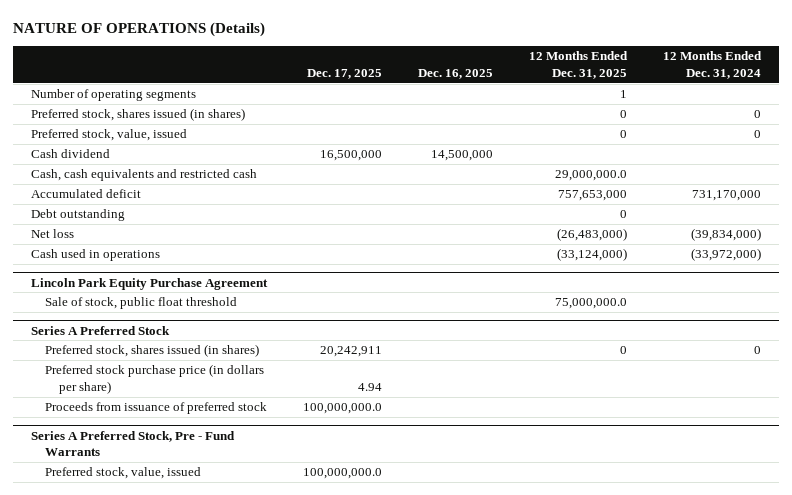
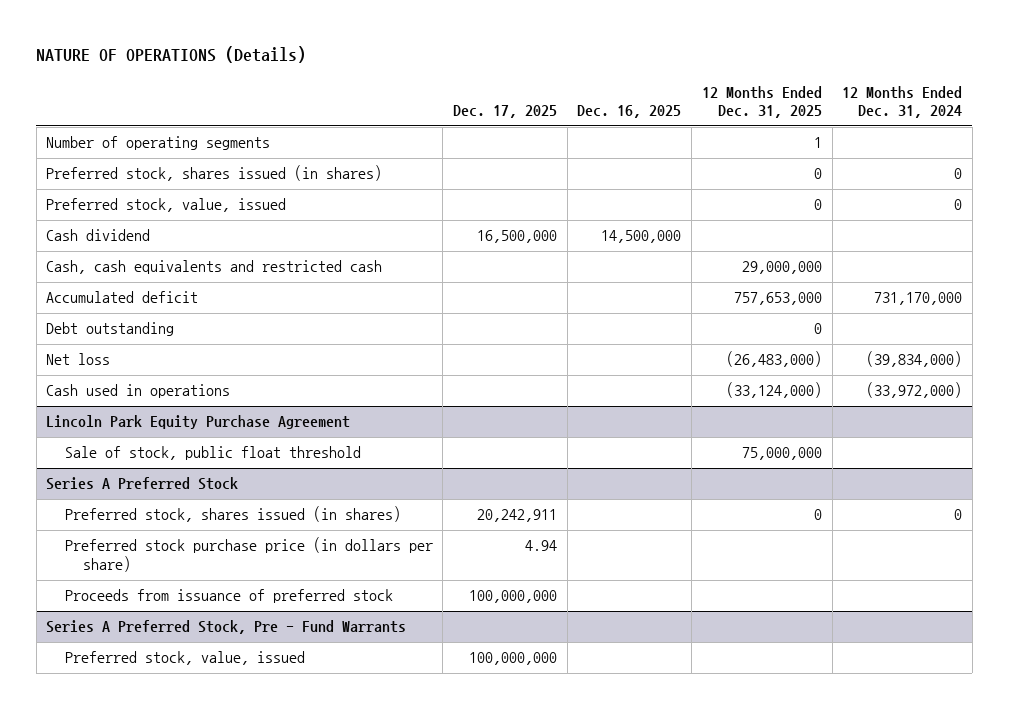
- Cash, cash equivalents and restricted cash | | | 29,000,000.0 |
+ Cash, cash equivalents and restricted cash | | | 29,000,000 |
@ Lincoln Park Equity Purchase Agreement
- Sale of stock, public float threshold | | | 75,000,000.0 |
+ Sale of stock, public float threshold | | | 75,000,000 |
@ Series A Preferred Stock
- Proceeds from issuance of preferred stock | 100,000,000.0 | | |
+ Proceeds from issuance of preferred stock | 100,000,000 | | |
@ Series A Preferred Stock, Pre - Fund Warrants
- Preferred stock, value, issued | 100,000,000.0 | | |
+ Preferred stock, value, issued | 100,000,000 | | |

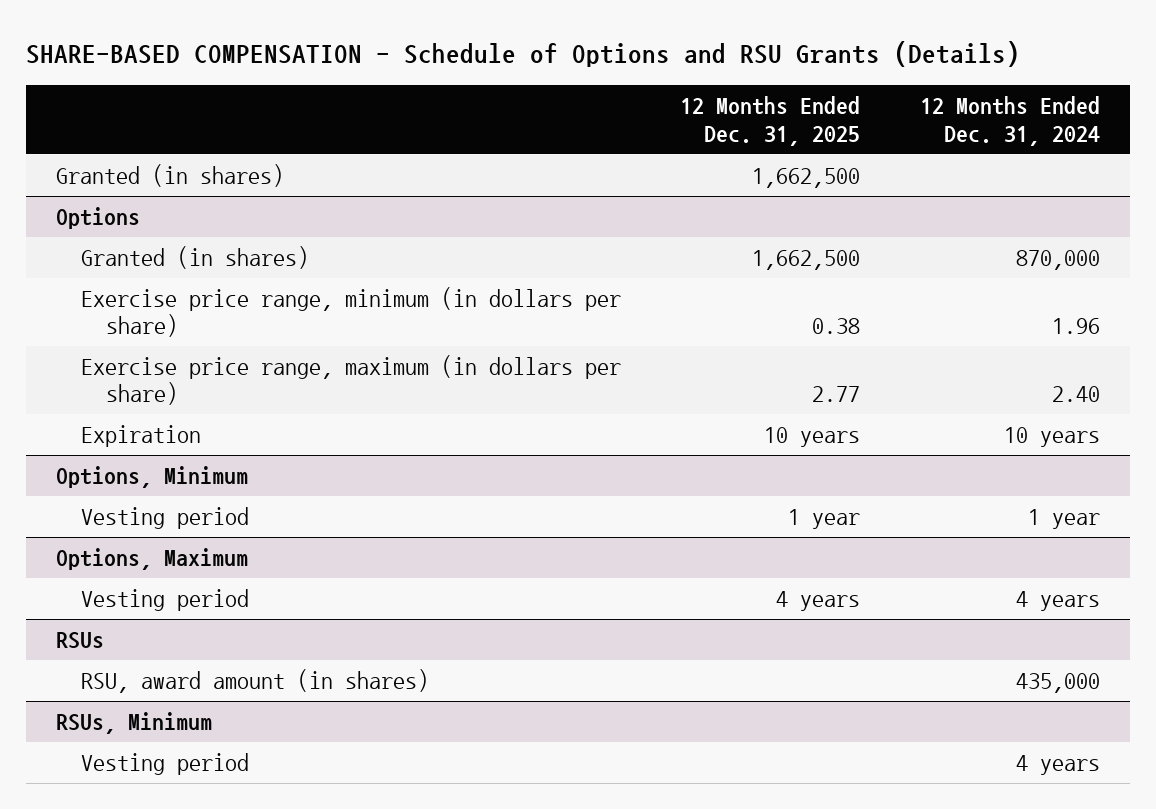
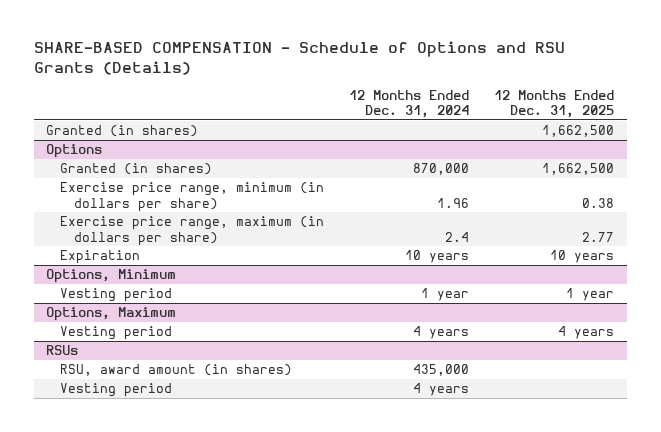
- | 12 Months Ended Dec. 31, 2025 | 12 Months Ended Dec. 31, 2024
+ | 12 Months Ended Dec. 31, 2024 | 12 Months Ended Dec. 31, 2025
@ Options
- Exercise price range, maximum (in dollars per share) | 2.77 | 2.40
+ Exercise price range, maximum (in dollars per share) | 2.4 | 2.77
- RSUs, Minimum

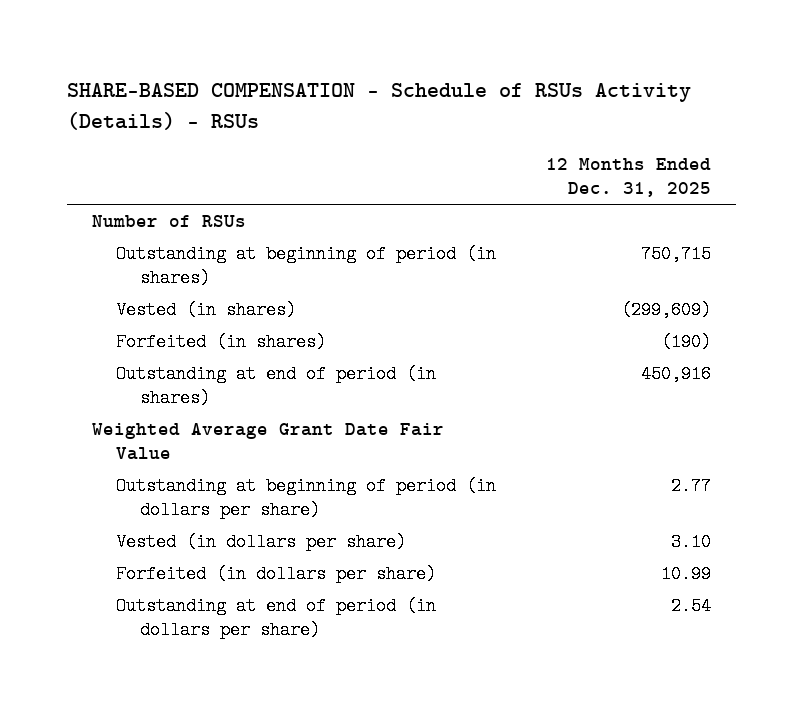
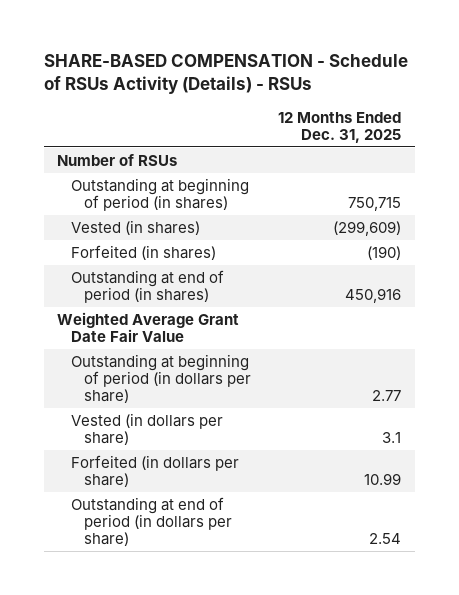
- Vested (in dollars per share) | 3.10
+ Vested (in dollars per share) | 3.1

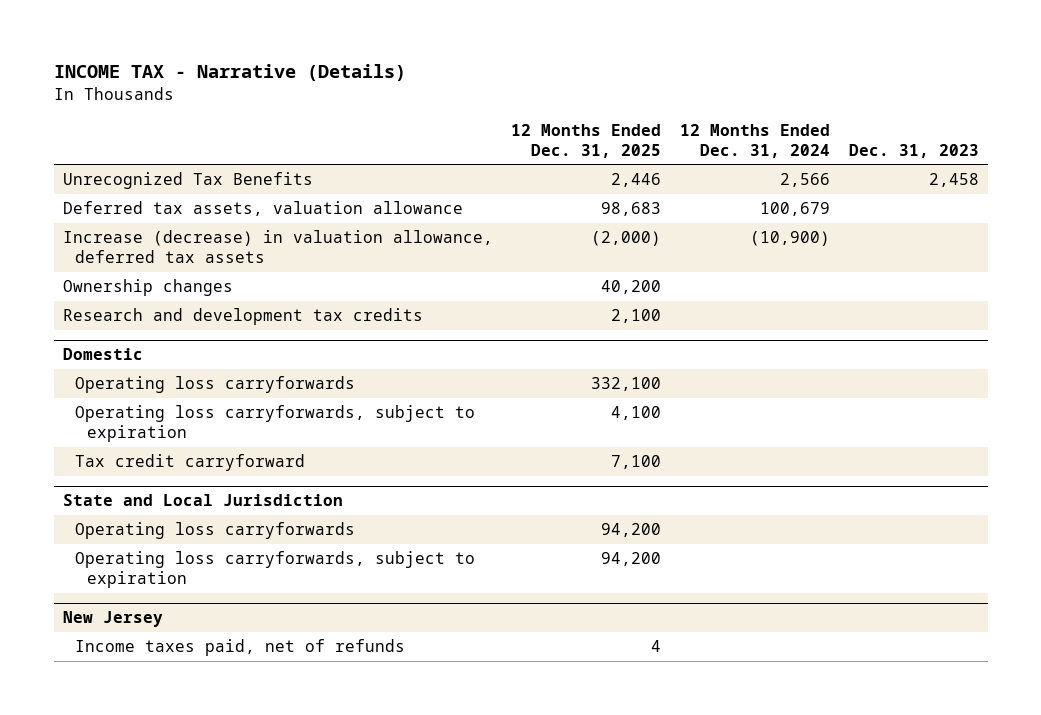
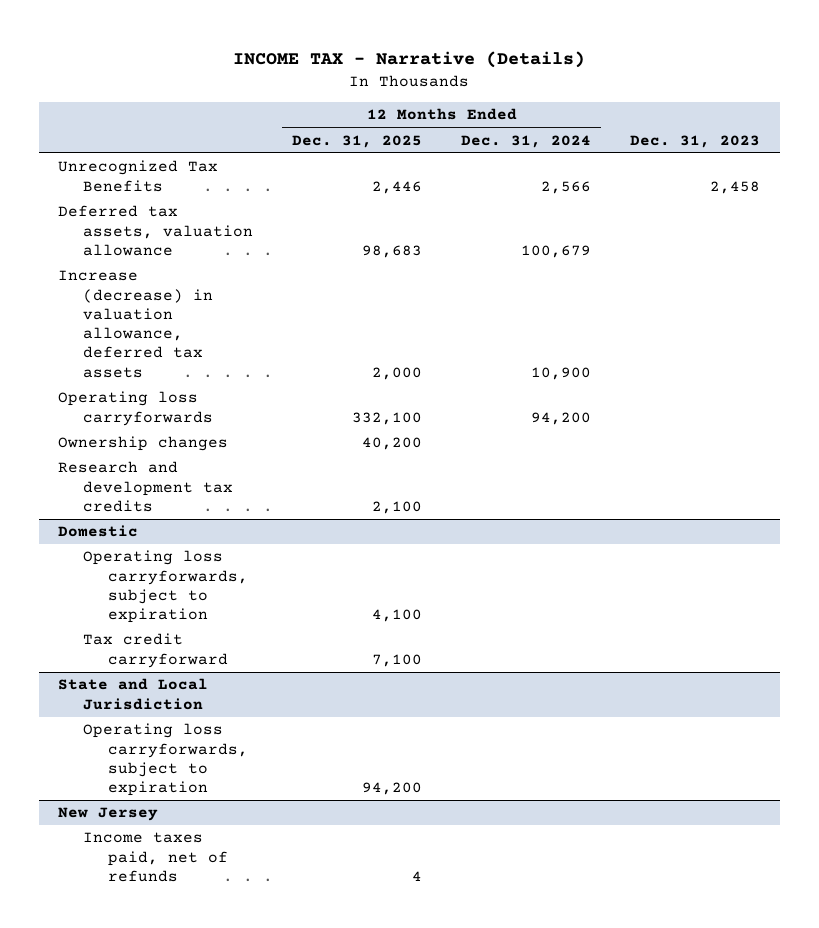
- Increase (decrease) in valuation allowance, deferred tax assets | (2,000) | (10,900) |
+ Increase (decrease) in valuation allowance, deferred tax assets | 2,000 | 10,900 |
+ Operating loss carryforwards | 332,100 | 94,200 |
@ Domestic
- Operating loss carryforwards | 332,100 | |
@ State and Local Jurisdiction
- Operating loss carryforwards | 94,200 | |

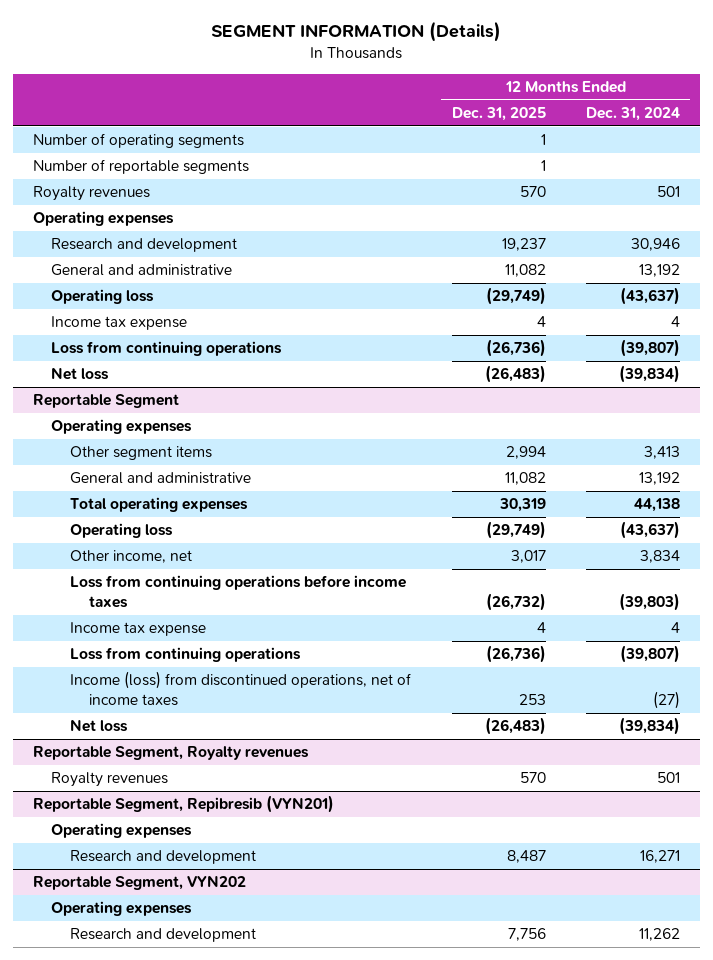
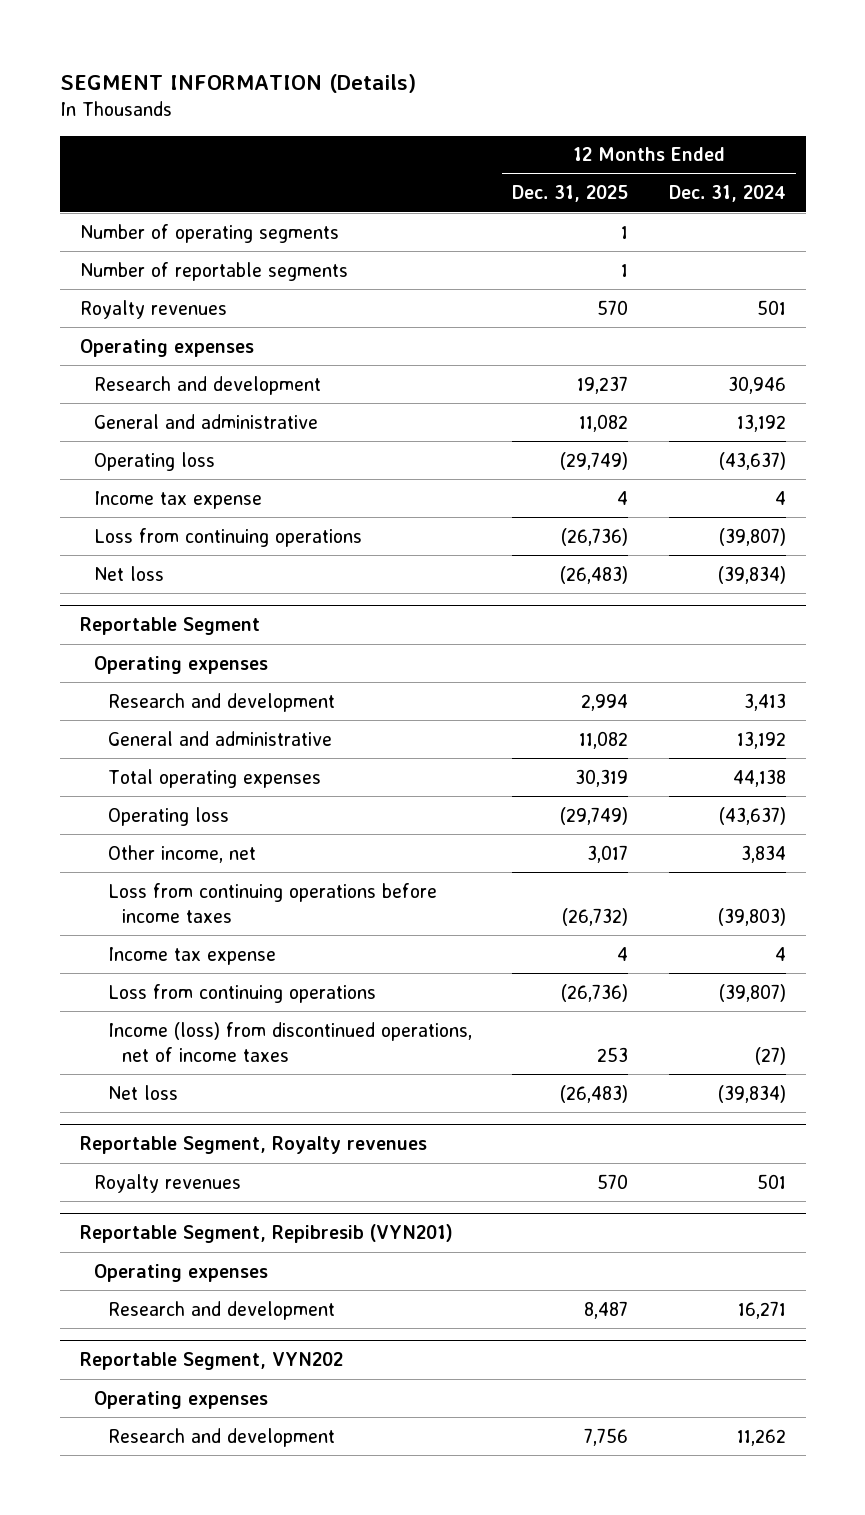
@ Reportable Segment
- Other segment items | 2,994 | 3,413
+ Research and development | 2,994 | 3,413

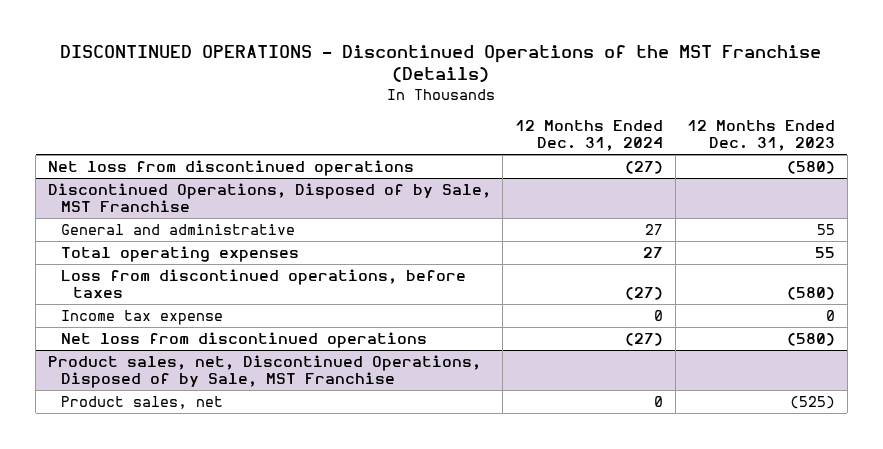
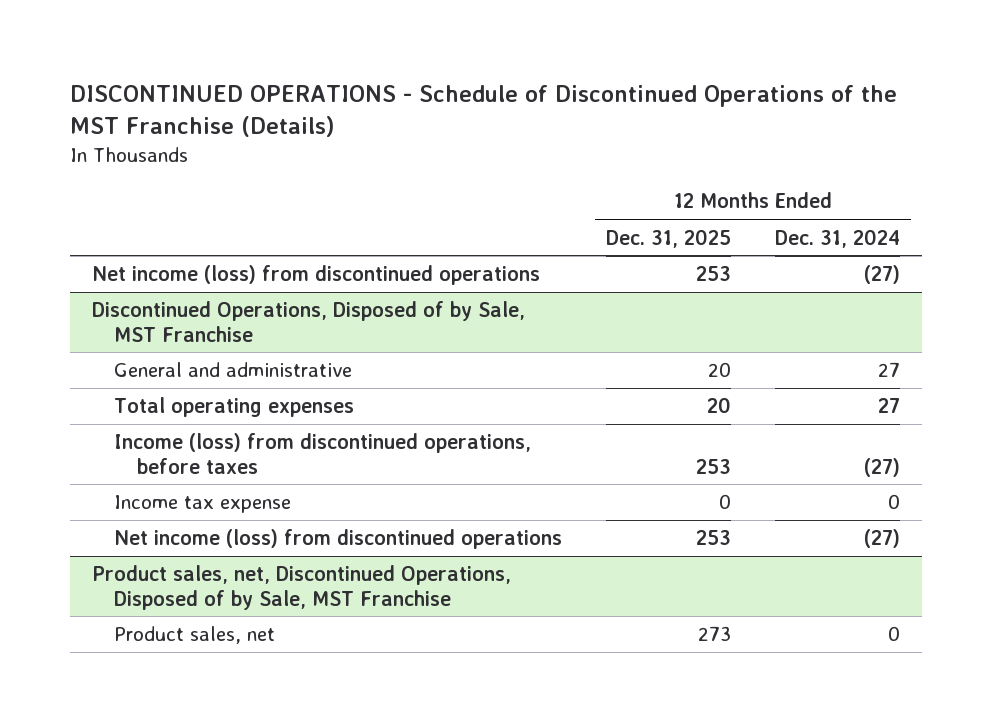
- DISCONTINUED OPERATIONS - Discontinued Operations of the MST Franchise (Details)
+ DISCONTINUED OPERATIONS - Schedule of Discontinued Operations of the MST Franchise (Details)
- | 12 Months Ended Dec. 31, 2024 | 12 Months Ended Dec. 31, 2023
+ | 12 Months Ended Dec. 31, 2025 | 12 Months Ended Dec. 31, 2024
- Net loss from discontinued operations | (27) | (580)
+ Net income (loss) from discontinued operations | 253 | (27)
@ Discontinued Operations, Disposed of by Sale, MST Franchise
- Loss from discontinued operations, before taxes | (27) | (580)
+ Income (loss) from discontinued operations, before taxes | 253 | (27)
- Net loss from discontinued operations | (27) | (580)
+ Net income (loss) from discontinued operations | 253 | (27)

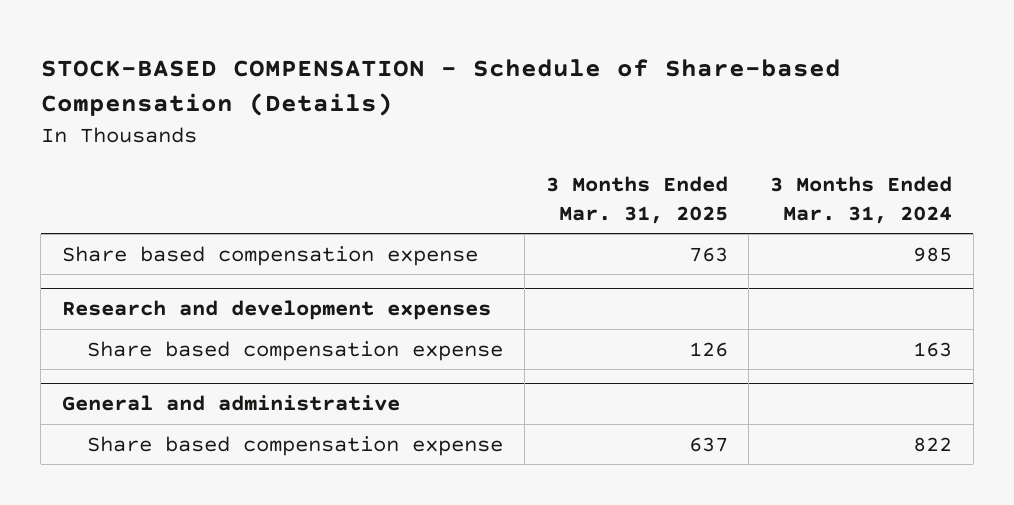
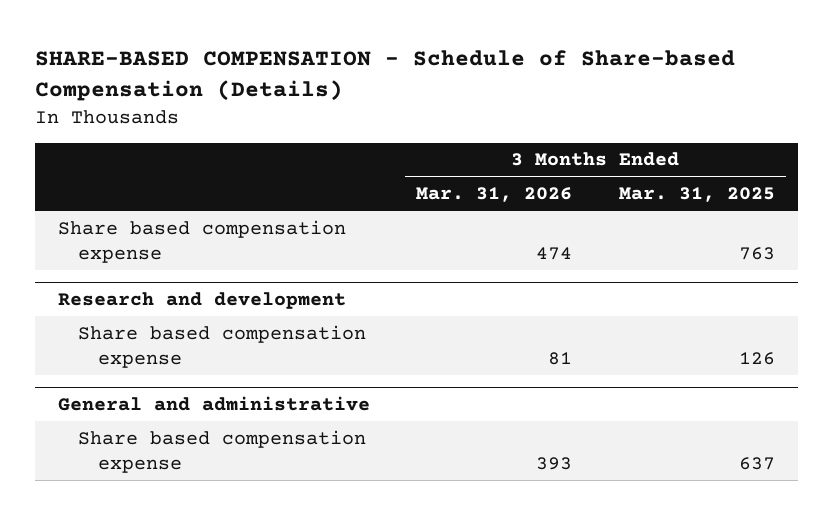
- STOCK-BASED COMPENSATION - Schedule of Share-based Compensation (Details)
+ SHARE-BASED COMPENSATION - Schedule of Share-based Compensation (Details)
- | 3 Months Ended Mar. 31, 2025 | 3 Months Ended Mar. 31, 2024
+ | 3 Months Ended Mar. 31, 2026 | 3 Months Ended Mar. 31, 2025
- Research and development expenses
+ Research and development

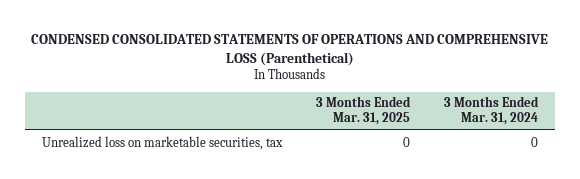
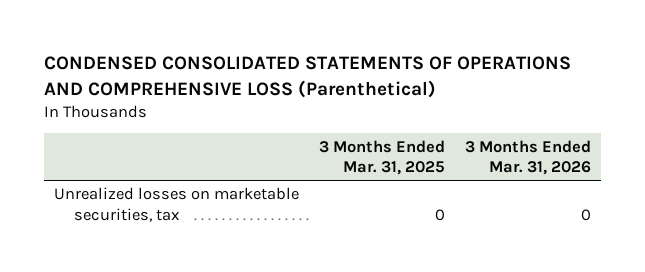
- | 3 Months Ended Mar. 31, 2025 | 3 Months Ended Mar. 31, 2024
+ | 3 Months Ended Mar. 31, 2025 | 3 Months Ended Mar. 31, 2026
- Unrealized loss on marketable securities, tax | 0 | 0
+ Unrealized losses on marketable securities, tax | 0 | 0

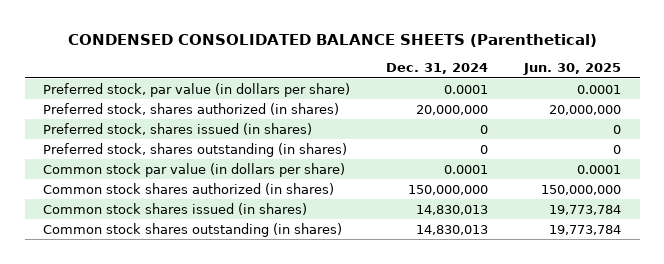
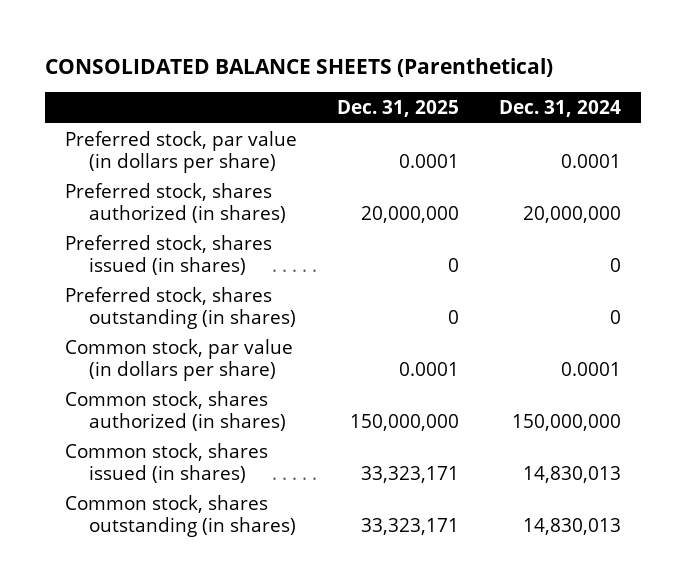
- CONDENSED CONSOLIDATED BALANCE SHEETS (Parenthetical)
+ CONSOLIDATED BALANCE SHEETS (Parenthetical)
- | Dec. 31, 2024 | Jun. 30, 2025
+ | Dec. 31, 2025 | Dec. 31, 2024
- Common stock par value (in dollars per share) | 0.0001 | 0.0001
- Common stock shares authorized (in shares) | 150,000,000 | 150,000,000
- Common stock shares issued (in shares) | 14,830,013 | 19,773,784
- Common stock shares outstanding (in shares) | 14,830,013 | 19,773,784
+ Common stock, par value (in dollars per share) | 0.0001 | 0.0001
+ Common stock, shares authorized (in shares) | 150,000,000 | 150,000,000
+ Common stock, shares issued (in shares) | 33,323,171 | 14,830,013
+ Common stock, shares outstanding (in shares) | 33,323,171 | 14,830,013

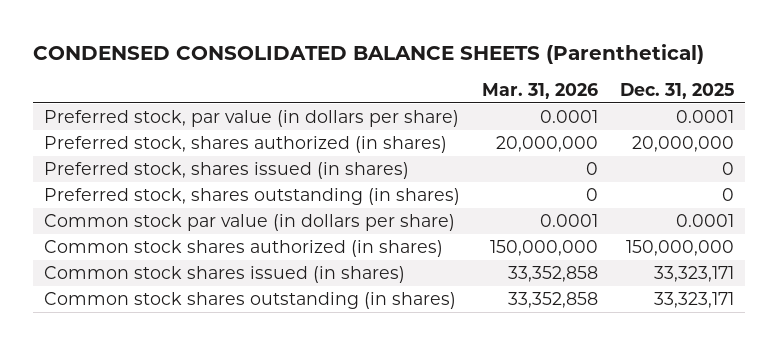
- CONSOLIDATED BALANCE SHEETS (Parenthetical)
+ CONDENSED CONSOLIDATED BALANCE SHEETS (Parenthetical)
- | Dec. 31, 2025 | Dec. 31, 2024
+ | Mar. 31, 2026 | Dec. 31, 2025
- Common stock, par value (in dollars per share) | 0.0001 | 0.0001
- Common stock, shares authorized (in shares) | 150,000,000 | 150,000,000
- Common stock, shares issued (in shares) | 33,323,171 | 14,830,013
- Common stock, shares outstanding (in shares) | 33,323,171 | 14,830,013
+ Common stock par value (in dollars per share) | 0.0001 | 0.0001
+ Common stock shares authorized (in shares) | 150,000,000 | 150,000,000
+ Common stock shares issued (in shares) | 33,352,858 | 33,323,171
+ Common stock shares outstanding (in shares) | 33,352,858 | 33,323,171

